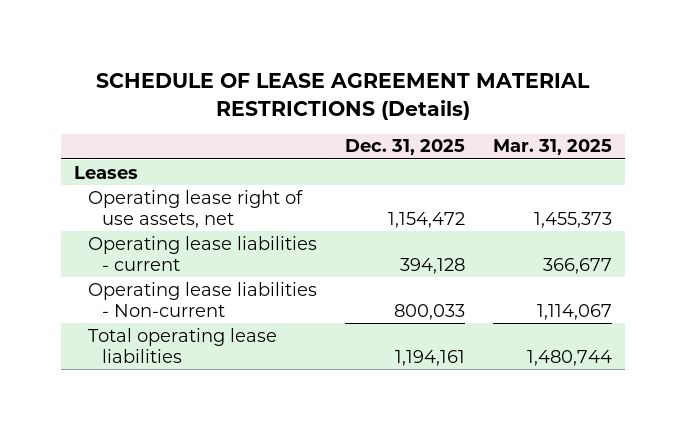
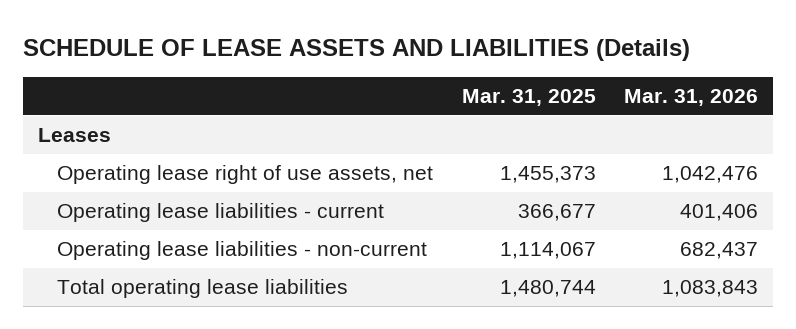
- SCHEDULE OF LEASE AGREEMENT MATERIAL RESTRICTIONS (Details)
+ SCHEDULE OF LEASE ASSETS AND LIABILITIES (Details)
- | Dec. 31, 2025 | Mar. 31, 2025
+ | Mar. 31, 2025 | Mar. 31, 2026
- Operating lease liabilities - Non-current | 800,033 | 1,114,067
+ Operating lease liabilities - non-current | 1,114,067 | 682,437

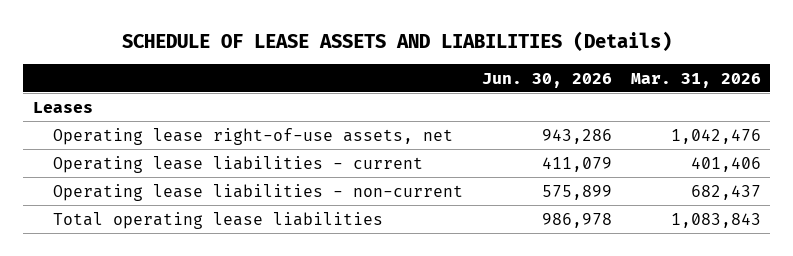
- | Mar. 31, 2025 | Mar. 31, 2026
+ | Jun. 30, 2026 | Mar. 31, 2026
- Operating lease right of use assets, net | 1,455,373 | 1,042,476
+ Operating lease right-of-use assets, net | 943,286 | 1,042,476

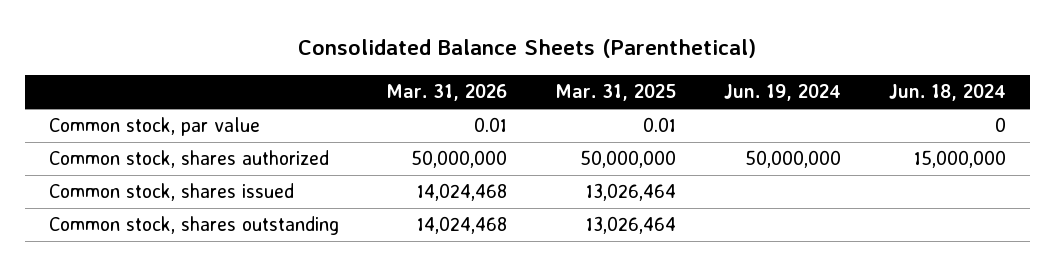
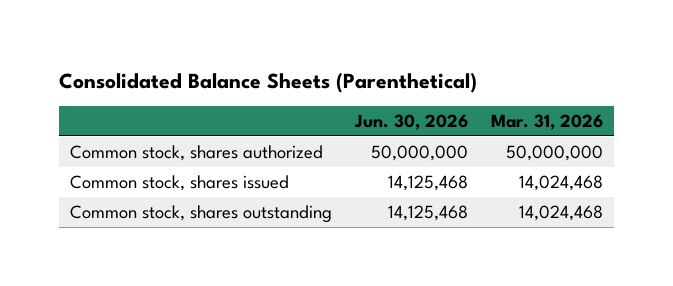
- | Mar. 31, 2026 | Mar. 31, 2025 | Jun. 19, 2024 | Jun. 18, 2024
+ | Jun. 30, 2026 | Mar. 31, 2026
- Common stock, par value | 0.01 | 0.01 | | 0

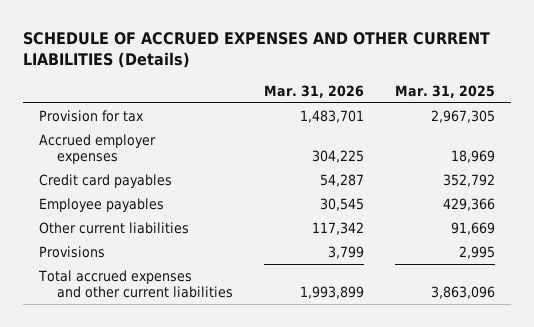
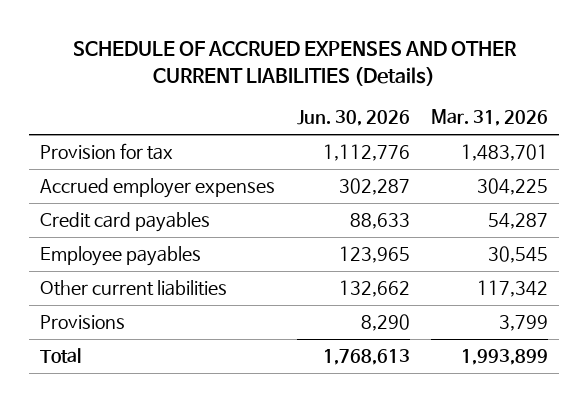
- | Mar. 31, 2026 | Mar. 31, 2025
+ | Jun. 30, 2026 | Mar. 31, 2026
- Total accrued expenses and other current liabilities | 1,993,899 | 3,863,096
+ Total | 1,768,613 | 1,993,899

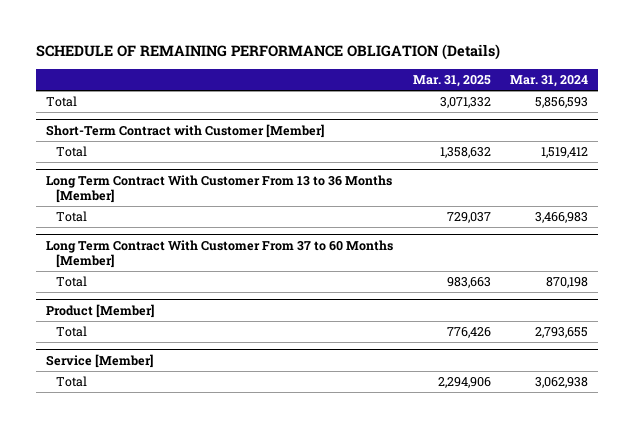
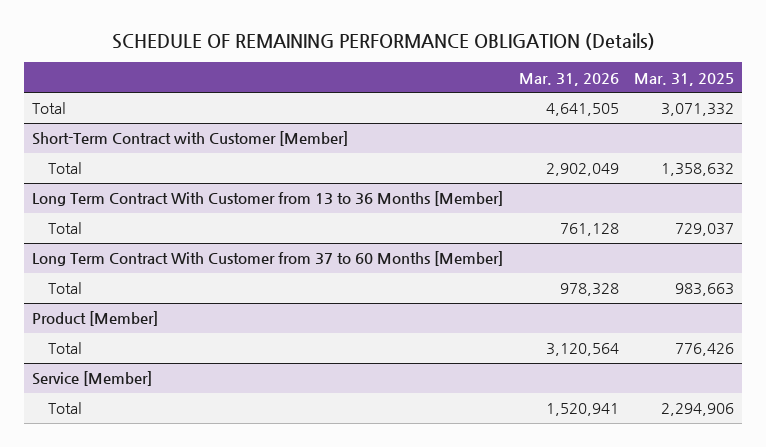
- | Mar. 31, 2025 | Mar. 31, 2024
+ | Mar. 31, 2026 | Mar. 31, 2025
- Long Term Contract With Customer From 13 to 36 Months [Member]
+ Long Term Contract With Customer from 13 to 36 Months [Member]
- Long Term Contract With Customer From 37 to 60 Months [Member]
+ Long Term Contract With Customer from 37 to 60 Months [Member]

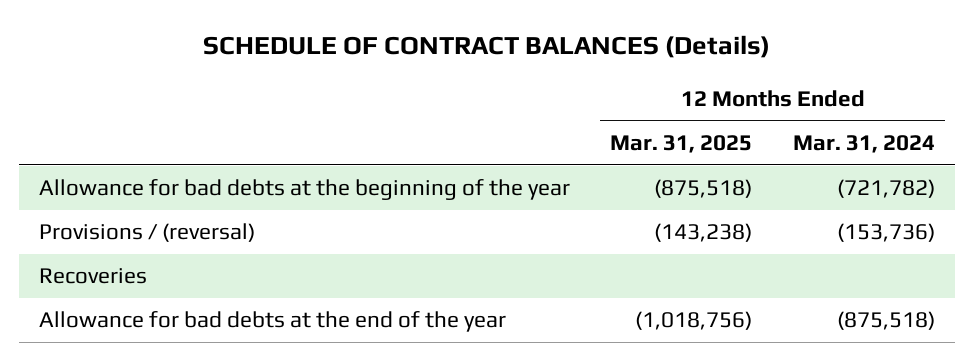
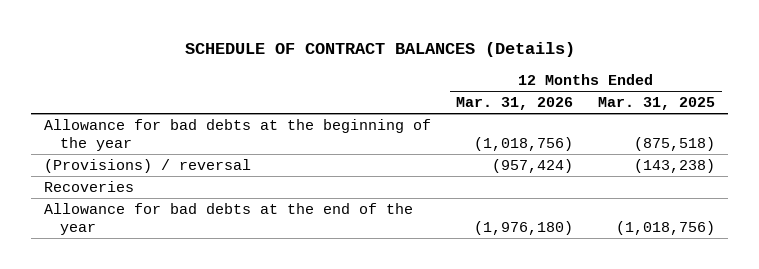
- | 12 Months Ended Mar. 31, 2025 | 12 Months Ended Mar. 31, 2024
+ | 12 Months Ended Mar. 31, 2026 | 12 Months Ended Mar. 31, 2025
- Provisions / (reversal) | (143,238) | (153,736)
+ (Provisions) / reversal | (957,424) | (143,238)

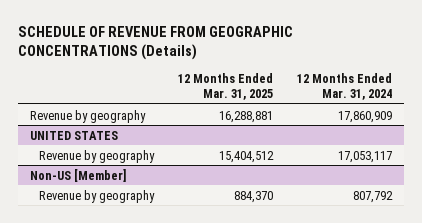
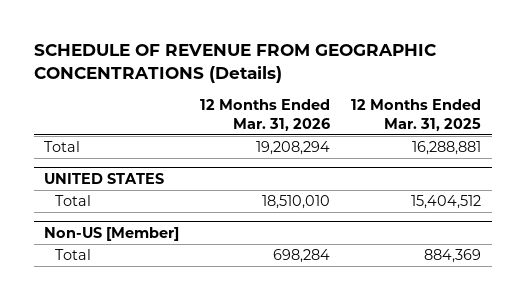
- | 12 Months Ended Mar. 31, 2025 | 12 Months Ended Mar. 31, 2024
+ | 12 Months Ended Mar. 31, 2026 | 12 Months Ended Mar. 31, 2025
- Revenue by geography | 16,288,881 | 17,860,909
+ Total | 19,208,294 | 16,288,881
@ UNITED STATES
- Revenue by geography | 15,404,512 | 17,053,117
+ Total | 18,510,010 | 15,404,512
@ Non-US [Member]
- Revenue by geography | 884,370 | 807,792
+ Total | 698,284 | 884,369

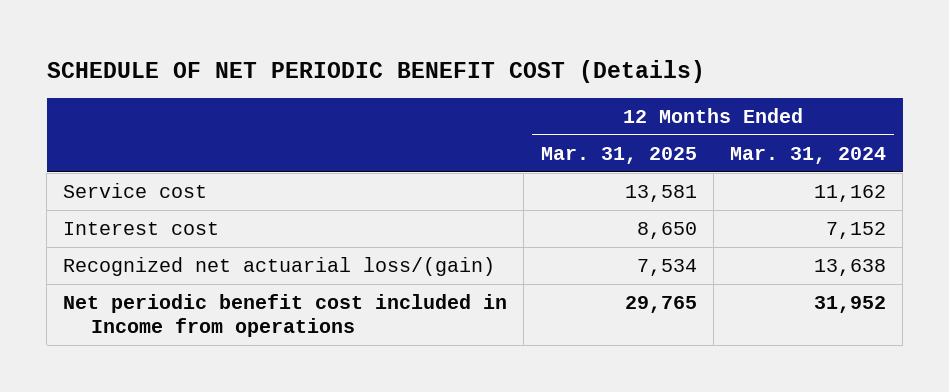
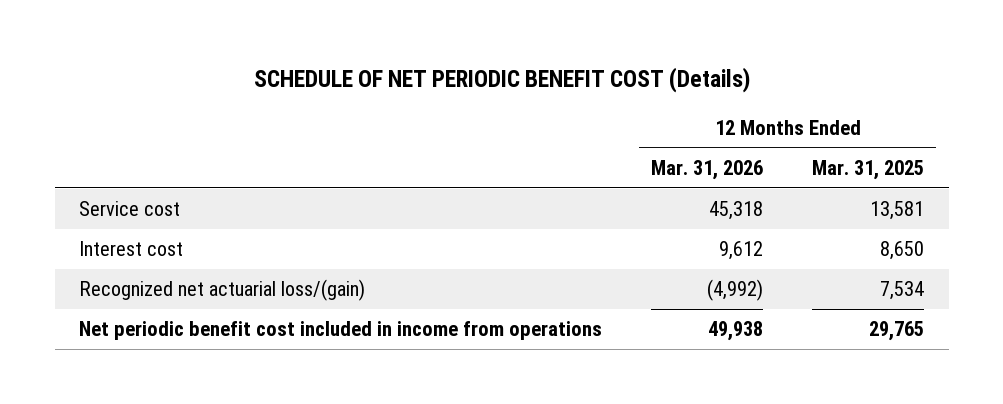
- | 12 Months Ended Mar. 31, 2025 | 12 Months Ended Mar. 31, 2024
+ | 12 Months Ended Mar. 31, 2026 | 12 Months Ended Mar. 31, 2025
- Net periodic benefit cost included in Income from operations | 29,765 | 31,952
+ Net periodic benefit cost included in income from operations | 49,938 | 29,765

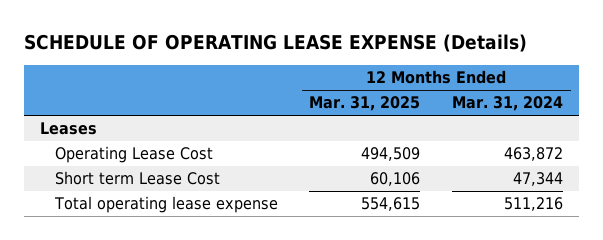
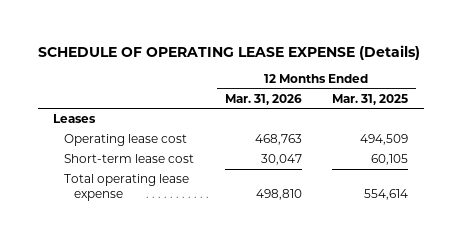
- | 12 Months Ended Mar. 31, 2025 | 12 Months Ended Mar. 31, 2024
+ | 12 Months Ended Mar. 31, 2026 | 12 Months Ended Mar. 31, 2025
- Operating Lease Cost | 494,509 | 463,872
- Short term Lease Cost | 60,106 | 47,344
- Total operating lease expense | 554,615 | 511,216
+ Operating lease cost | 468,763 | 494,509
+ Short-term lease cost | 30,047 | 60,105
+ Total operating lease expense | 498,810 | 554,614

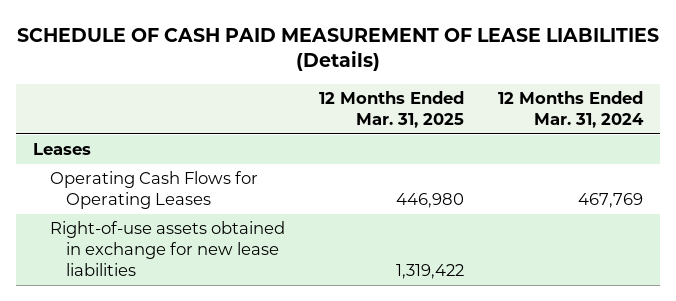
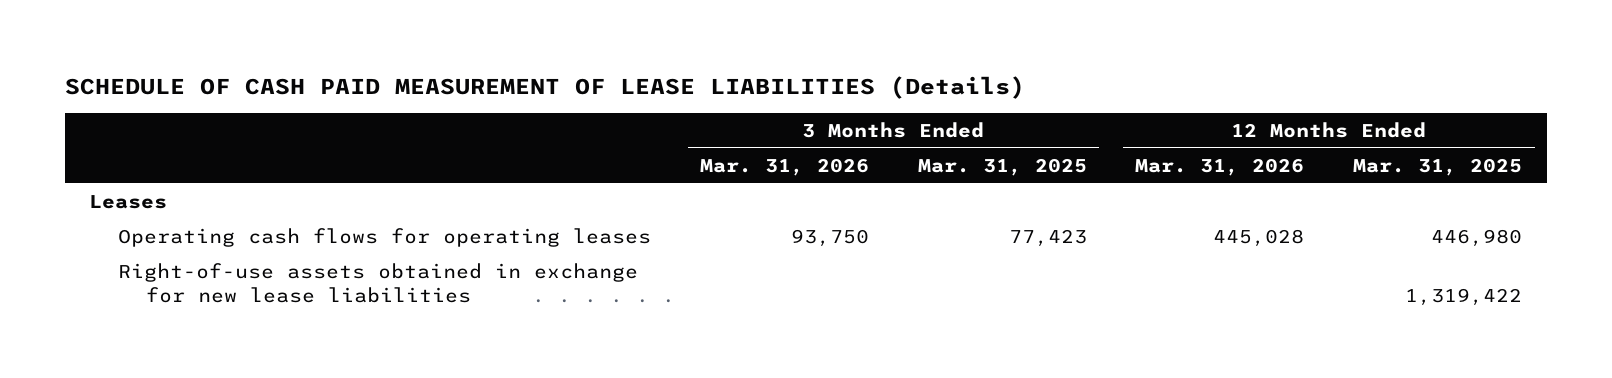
- | 12 Months Ended Mar. 31, 2025 | 12 Months Ended Mar. 31, 2024
+ | 3 Months Ended Mar. 31, 2026 | 3 Months Ended Mar. 31, 2025 | 12 Months Ended Mar. 31, 2026 | 12 Months Ended Mar. 31, 2025
- Operating Cash Flows for Operating Leases | 446,980 | 467,769
+ Operating cash flows for operating leases | 93,750 | 77,423 | 445,028 | 446,980

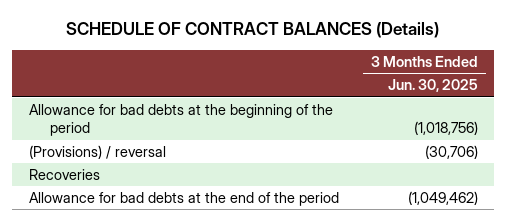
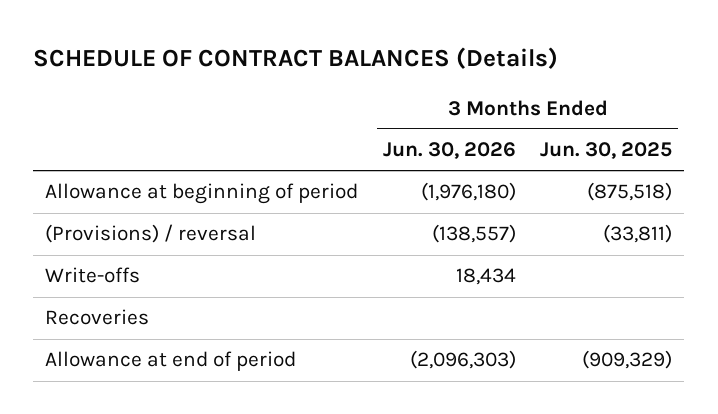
- | 3 Months Ended Jun. 30, 2025
+ | 3 Months Ended Jun. 30, 2026 | 3 Months Ended Jun. 30, 2025
- Allowance for bad debts at the beginning of the period | (1,018,756)
- (Provisions) / reversal | (30,706)
+ Allowance at beginning of period | (1,976,180) | (875,518)
+ (Provisions) / reversal | (138,557) | (33,811)
+ Write-offs | 18,434 |
- Allowance for bad debts at the end of the period | (1,049,462)
+ Allowance at end of period | (2,096,303) | (909,329)

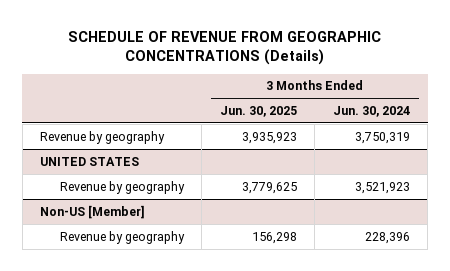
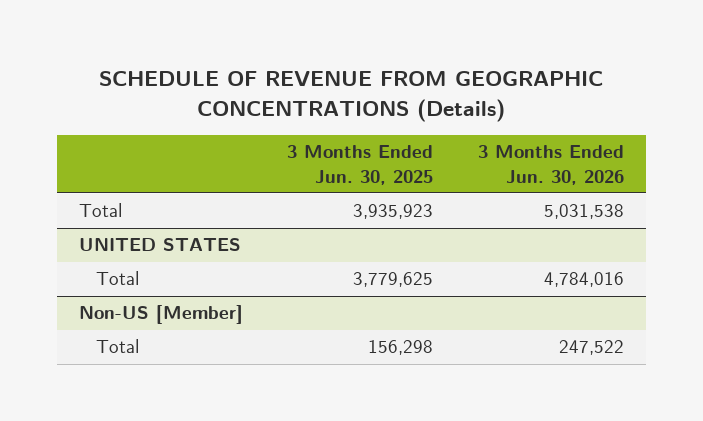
- | 3 Months Ended Jun. 30, 2025 | 3 Months Ended Jun. 30, 2024
+ | 3 Months Ended Jun. 30, 2025 | 3 Months Ended Jun. 30, 2026
- Revenue by geography | 3,935,923 | 3,750,319
+ Total | 3,935,923 | 5,031,538
@ UNITED STATES
- Revenue by geography | 3,779,625 | 3,521,923
+ Total | 3,779,625 | 4,784,016
@ Non-US [Member]
- Revenue by geography | 156,298 | 228,396
+ Total | 156,298 | 247,522

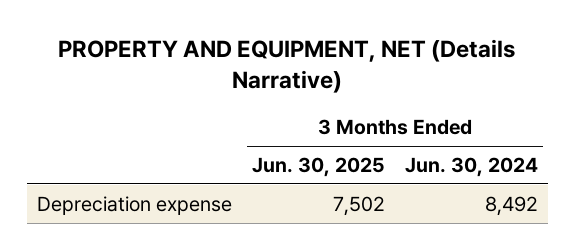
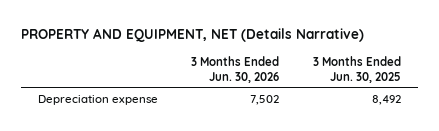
- | 3 Months Ended Jun. 30, 2025 | 3 Months Ended Jun. 30, 2024
+ | 3 Months Ended Jun. 30, 2026 | 3 Months Ended Jun. 30, 2025
- Depreciation expense | 7,502 | 8,492
+ Depreciation expense | 7,502 | 8,492

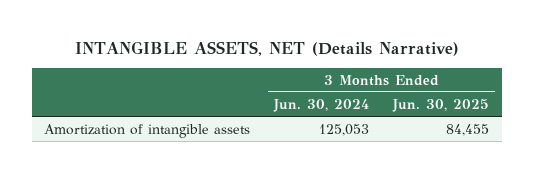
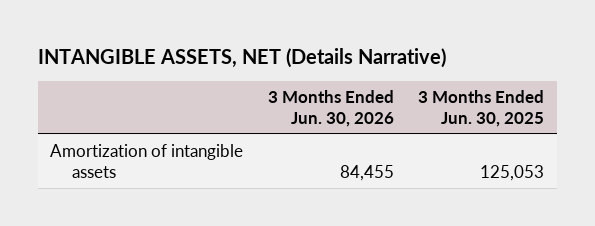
- | 3 Months Ended Jun. 30, 2024 | 3 Months Ended Jun. 30, 2025
+ | 3 Months Ended Jun. 30, 2026 | 3 Months Ended Jun. 30, 2025
- Amortization of intangible assets | 125,053 | 84,455
+ Amortization of intangible assets | 84,455 | 125,053

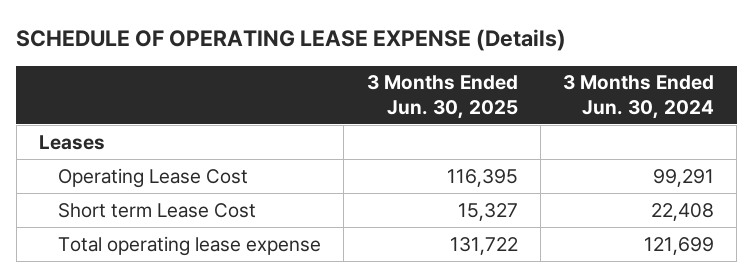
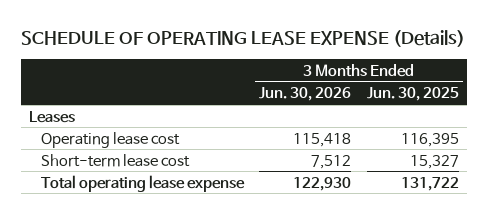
- | 3 Months Ended Jun. 30, 2025 | 3 Months Ended Jun. 30, 2024
+ | 3 Months Ended Jun. 30, 2026 | 3 Months Ended Jun. 30, 2025
- Operating Lease Cost | 116,395 | 99,291
- Short term Lease Cost | 15,327 | 22,408
+ Operating lease cost | 115,418 | 116,395
+ Short-term lease cost | 7,512 | 15,327

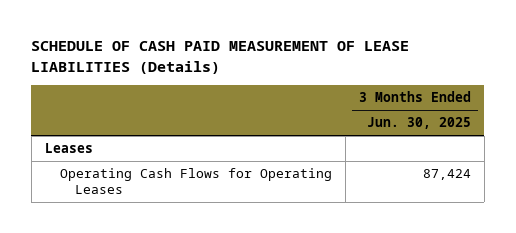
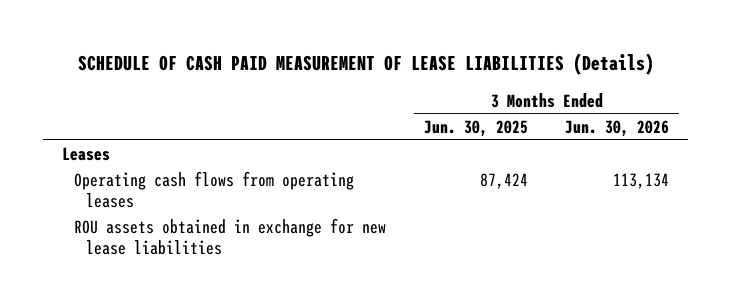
- | 3 Months Ended Jun. 30, 2025
+ | 3 Months Ended Jun. 30, 2025 | 3 Months Ended Jun. 30, 2026
- Operating Cash Flows for Operating Leases | 87,424
+ Operating cash flows from operating leases | 87,424 | 113,134
+ ROU assets obtained in exchange for new lease liabilities

